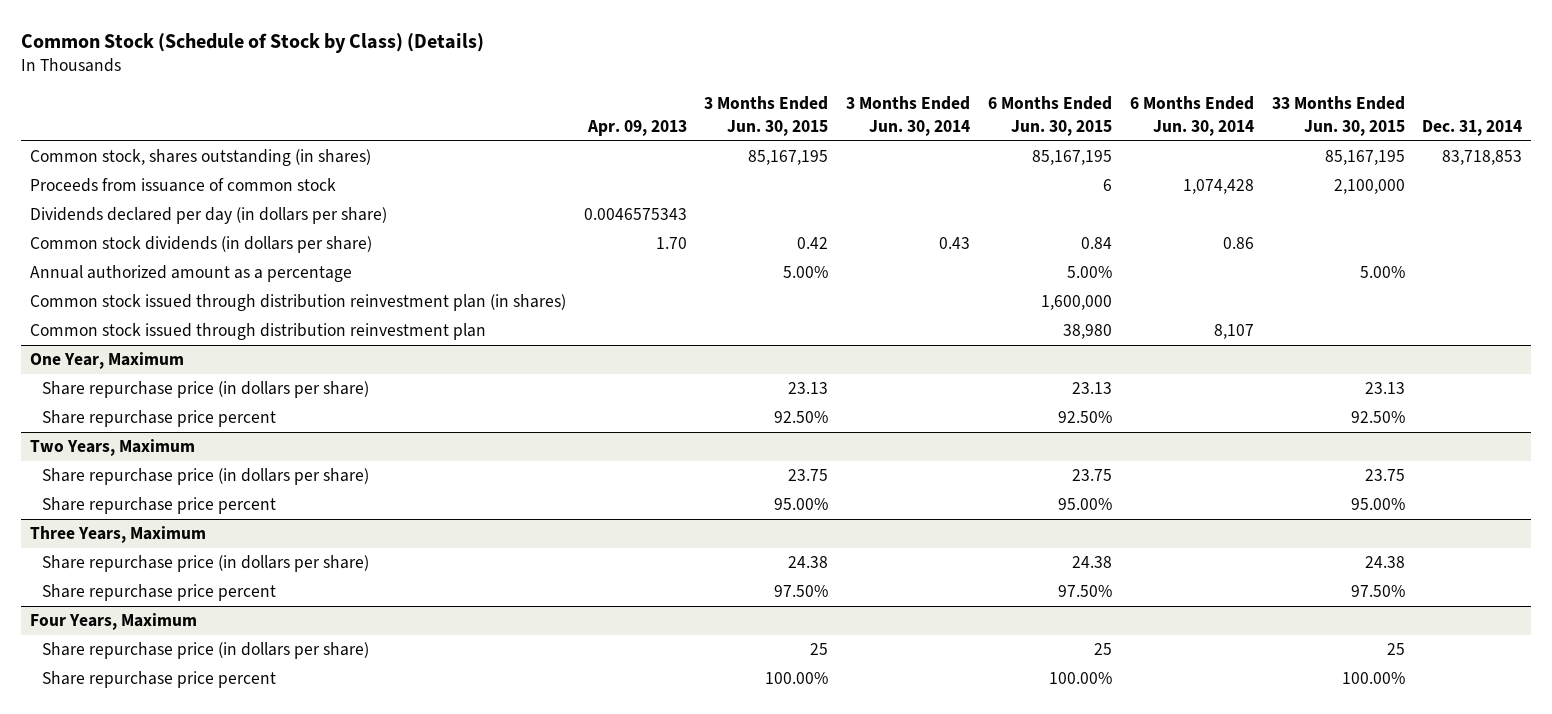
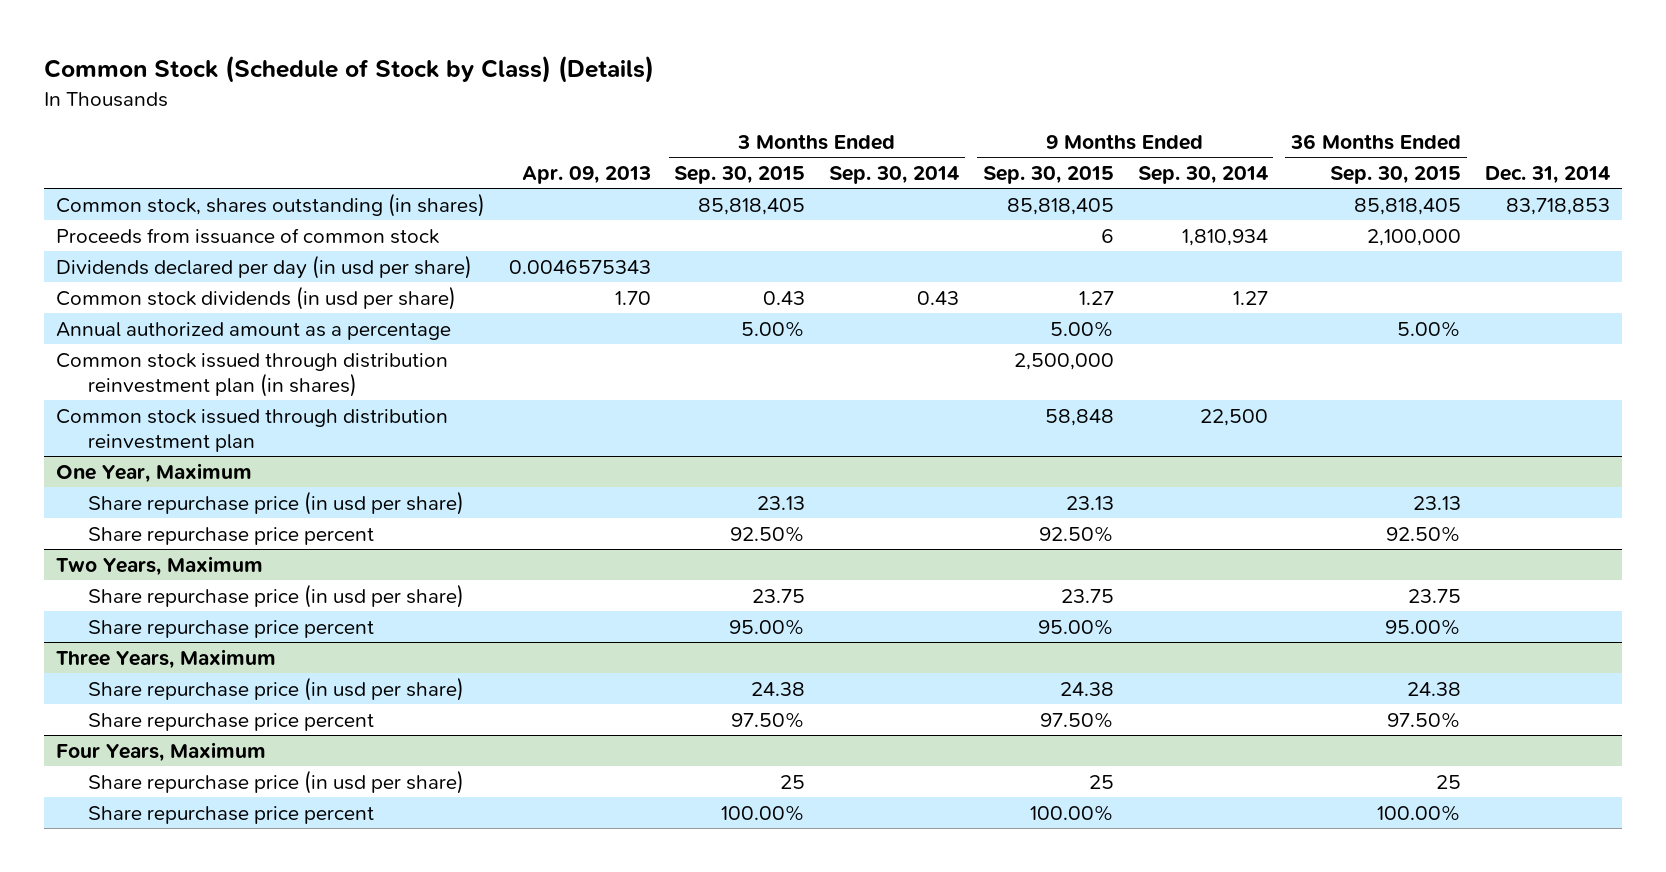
- | Apr. 09, 2013 | 3 Months Ended Jun. 30, 2015 | 3 Months Ended Jun. 30, 2014 | 6 Months Ended Jun. 30, 2015 | 6 Months Ended Jun. 30, 2014 | 33 Months Ended Jun. 30, 2015 | Dec. 31, 2014
+ | Apr. 09, 2013 | 3 Months Ended Sep. 30, 2015 | 3 Months Ended Sep. 30, 2014 | 9 Months Ended Sep. 30, 2015 | 9 Months Ended Sep. 30, 2014 | 36 Months Ended Sep. 30, 2015 | Dec. 31, 2014
- Dividends declared per day (in dollars per share) | 0.0046575343 | | | | | |
- Common stock dividends (in dollars per share) | 1.70 | 0.42 | 0.43 | 0.84 | 0.86 | |
+ Dividends declared per day (in usd per share) | 0.0046575343 | | | | | |
+ Common stock dividends (in usd per share) | 1.70 | 0.43 | 0.43 | 1.27 | 1.27 | |
@ One Year, Maximum
- Share repurchase price (in dollars per share) | | 23.13 | | 23.13 | | 23.13 |
+ Share repurchase price (in usd per share) | | 23.13 | | 23.13 | | 23.13 |
@ Two Years, Maximum
- Share repurchase price (in dollars per share) | | 23.75 | | 23.75 | | 23.75 |
+ Share repurchase price (in usd per share) | | 23.75 | | 23.75 | | 23.75 |
@ Three Years, Maximum
- Share repurchase price (in dollars per share) | | 24.38 | | 24.38 | | 24.38 |
+ Share repurchase price (in usd per share) | | 24.38 | | 24.38 | | 24.38 |
@ Four Years, Maximum
- Share repurchase price (in dollars per share) | | 25 | | 25 | | 25 |
+ Share repurchase price (in usd per share) | | 25 | | 25 | | 25 |

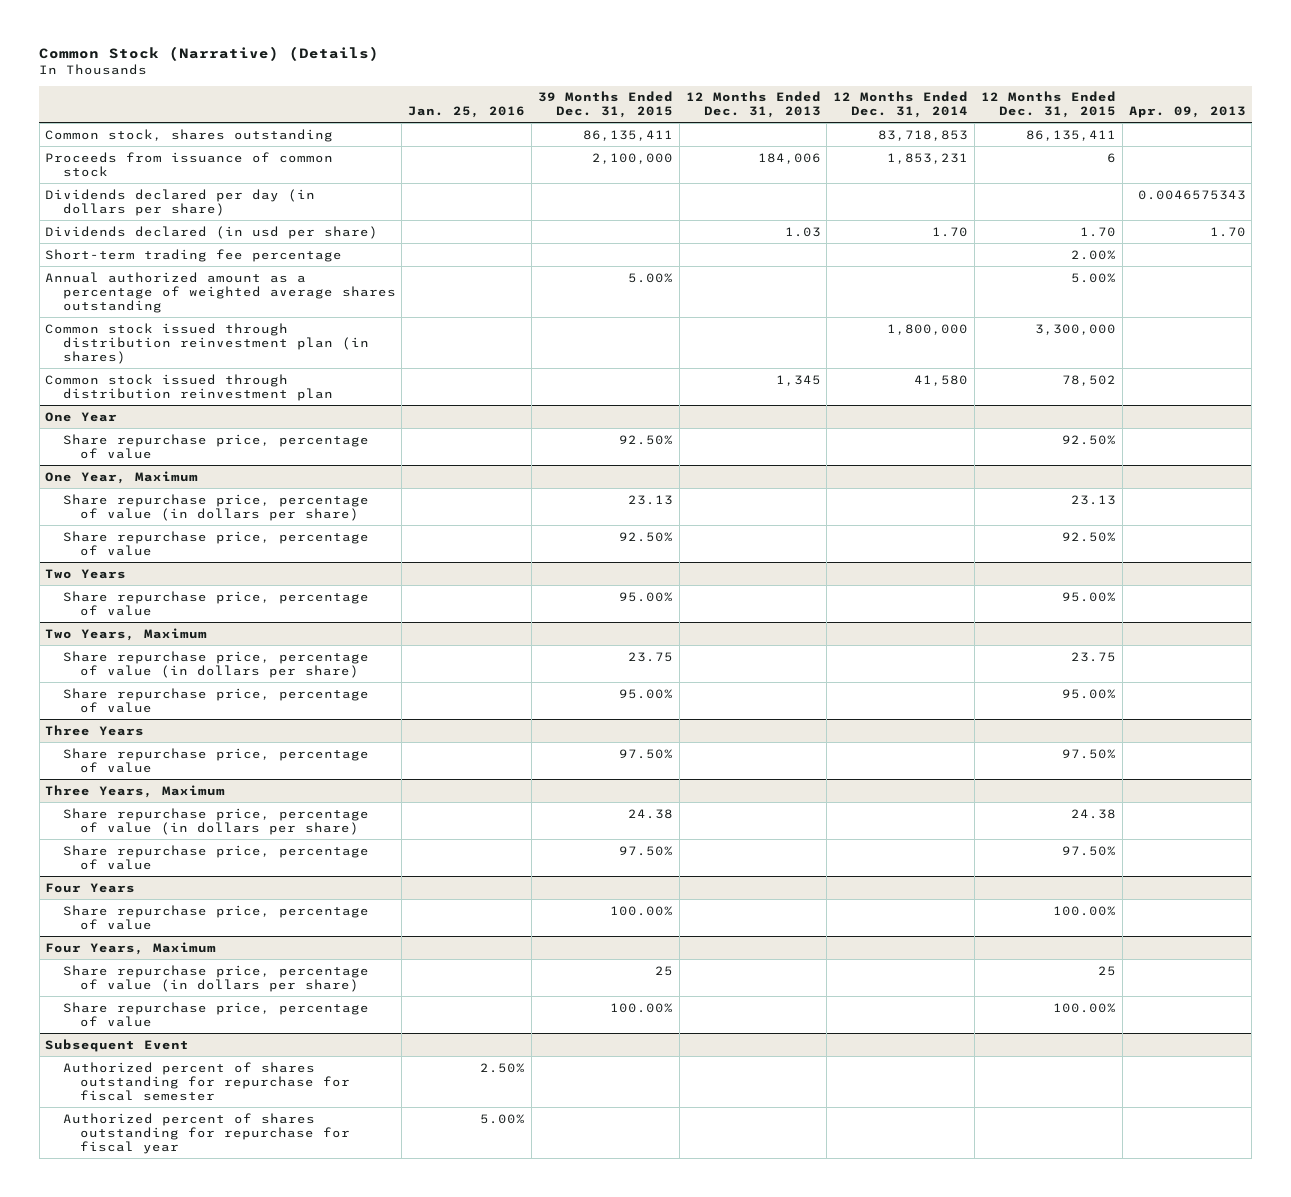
- Common Stock (Schedule of Stock by Class) (Details)
+ Common Stock (Narrative) (Details)
- | Apr. 09, 2013 | 3 Months Ended Sep. 30, 2015 | 3 Months Ended Sep. 30, 2014 | 9 Months Ended Sep. 30, 2015 | 9 Months Ended Sep. 30, 2014 | 36 Months Ended Sep. 30, 2015 | Dec. 31, 2014
+ | Jan. 25, 2016 | 39 Months Ended Dec. 31, 2015 | 12 Months Ended Dec. 31, 2013 | 12 Months Ended Dec. 31, 2014 | 12 Months Ended Dec. 31, 2015 | Apr. 09, 2013
- Common stock, shares outstanding (in shares) | | 85,818,405 | | 85,818,405 | | 85,818,405 | 83,718,853
+ Common stock, shares outstanding | | 86,135,411 | | 83,718,853 | 86,135,411 |
- Dividends declared per day (in usd per share) | 0.0046575343 | | | | | |
- Common stock dividends (in usd per share) | 1.70 | 0.43 | 0.43 | 1.27 | 1.27 | |
- Annual authorized amount as a percentage | | 5.00% | | 5.00% | | 5.00% |
+ Dividends declared per day (in dollars per share) | | | | | | 0.0046575343
+ Dividends declared (in usd per share) | | | 1.03 | 1.70 | 1.70 | 1.70
+ Short-term trading fee percentage | | | | | 2.00% |
+ Annual authorized amount as a percentage of weighted average shares outstanding | | 5.00% | | | 5.00% |
+ One Year
+ Share repurchase price, percentage of value | | 92.50% | | | 92.50% |
@ One Year, Maximum
- Share repurchase price (in usd per share) | | 23.13 | | 23.13 | | 23.13 |
- Share repurchase price percent | | 92.50% | | 92.50% | | 92.50% |
+ Share repurchase price, percentage of value (in dollars per share) | | 23.13 | | | 23.13 |
+ Share repurchase price, percentage of value | | 92.50% | | | 92.50% |
+ Two Years
+ Share repurchase price, percentage of value | | 95.00% | | | 95.00% |
@ Two Years, Maximum
- Share repurchase price (in usd per share) | | 23.75 | | 23.75 | | 23.75 |
- Share repurchase price percent | | 95.00% | | 95.00% | | 95.00% |
+ Share repurchase price, percentage of value (in dollars per share) | | 23.75 | | | 23.75 |
+ Share repurchase price, percentage of value | | 95.00% | | | 95.00% |
+ Three Years
+ Share repurchase price, percentage of value | | 97.50% | | | 97.50% |
@ Three Years, Maximum
- Share repurchase price (in usd per share) | | 24.38 | | 24.38 | | 24.38 |
- Share repurchase price percent | | 97.50% | | 97.50% | | 97.50% |
+ Share repurchase price, percentage of value (in dollars per share) | | 24.38 | | | 24.38 |
+ Share repurchase price, percentage of value | | 97.50% | | | 97.50% |
+ Four Years
+ Share repurchase price, percentage of value | | 100.00% | | | 100.00% |
@ Four Years, Maximum
- Share repurchase price (in usd per share) | | 25 | | 25 | | 25 |
- Share repurchase price percent | | 100.00% | | 100.00% | | 100.00% |
+ Share repurchase price, percentage of value (in dollars per share) | | 25 | | | 25 |
+ Share repurchase price, percentage of value | | 100.00% | | | 100.00% |
+ Subsequent Event
+ Authorized percent of shares outstanding for repurchase for fiscal semester | 2.50% | | | | |
+ Authorized percent of shares outstanding for repurchase for fiscal year | 5.00% | | | | |

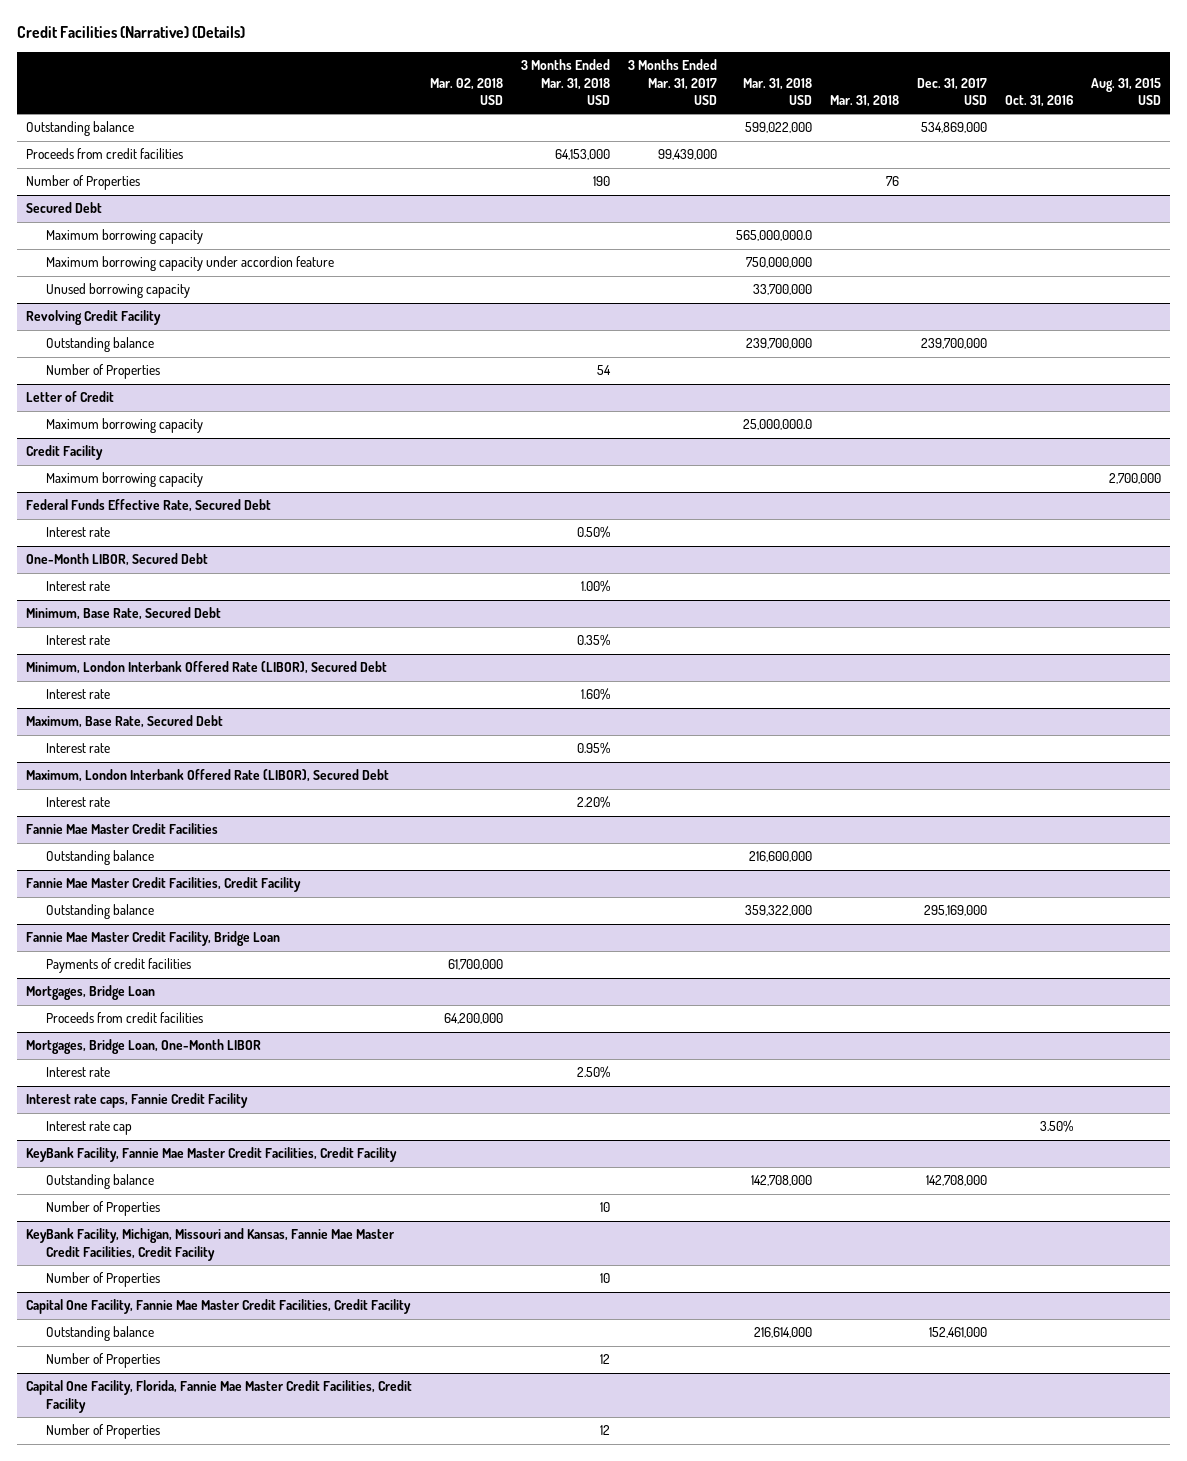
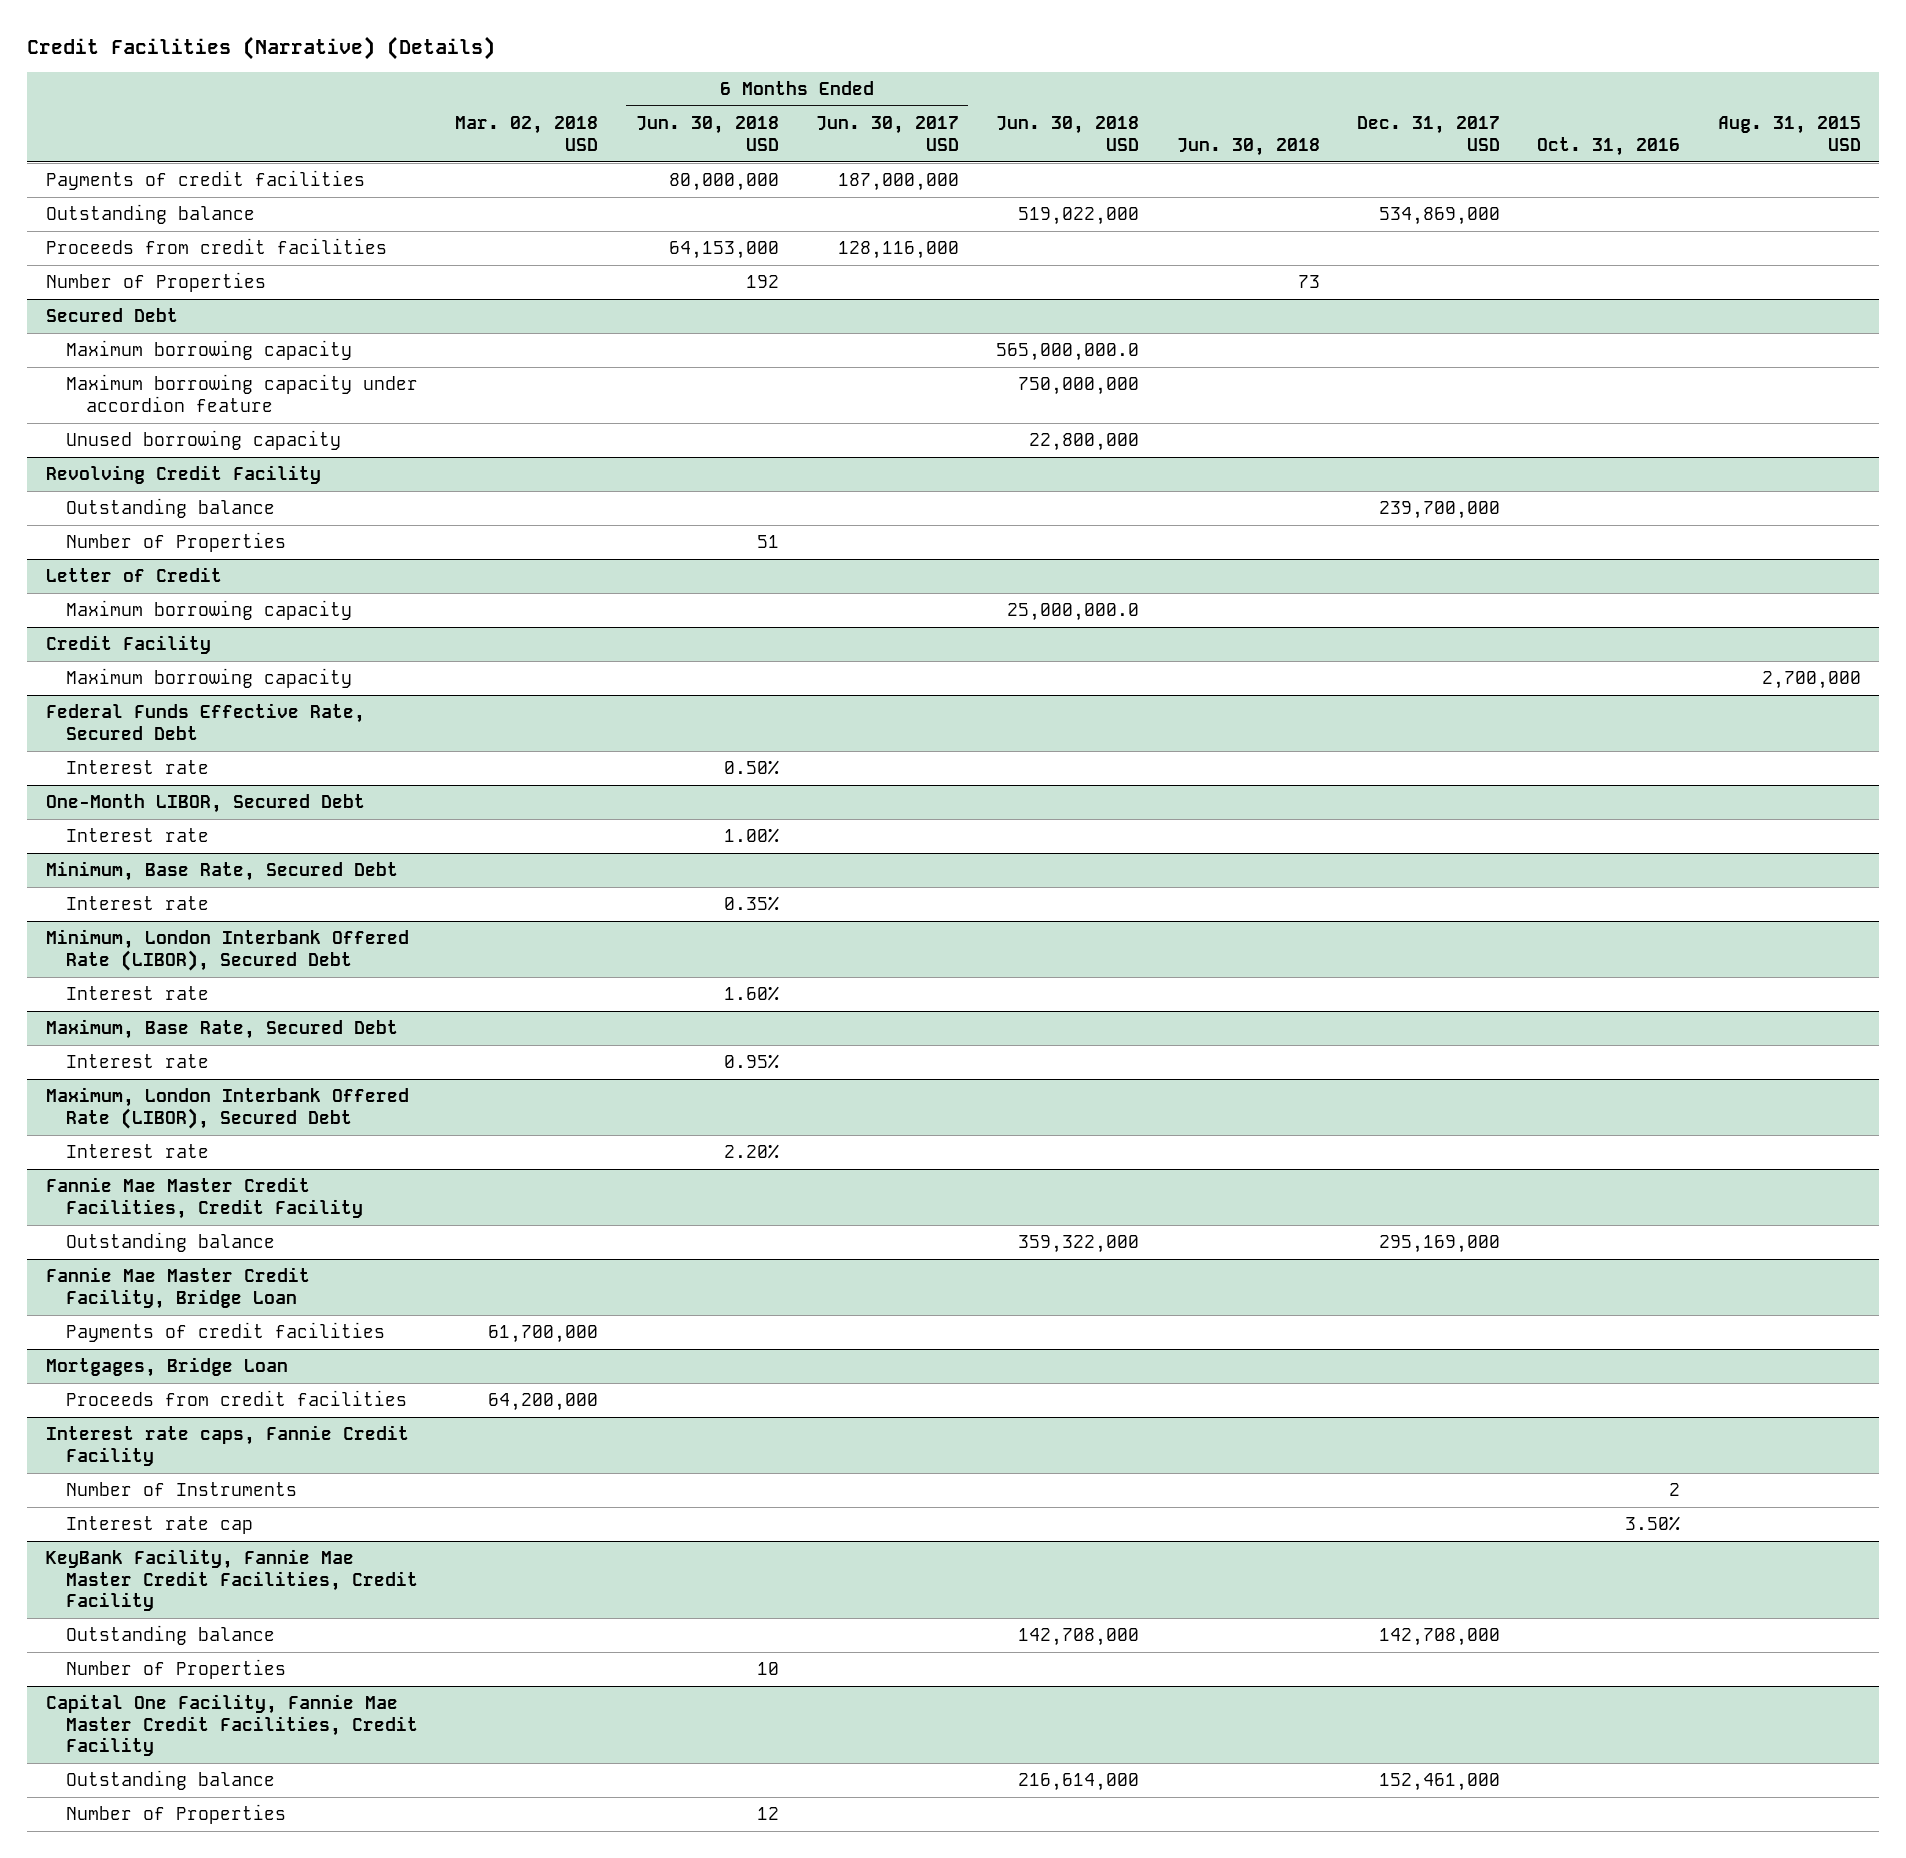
- | Mar. 02, 2018 USD | 3 Months Ended Mar. 31, 2018 USD | 3 Months Ended Mar. 31, 2017 USD | Mar. 31, 2018 USD | Mar. 31, 2018 | Dec. 31, 2017 USD | Oct. 31, 2016 | Aug. 31, 2015 USD
+ | Mar. 02, 2018 USD | 6 Months Ended Jun. 30, 2018 USD | 6 Months Ended Jun. 30, 2017 USD | Jun. 30, 2018 USD | Jun. 30, 2018 | Dec. 31, 2017 USD | Oct. 31, 2016 | Aug. 31, 2015 USD
+ Payments of credit facilities | | 80,000,000 | 187,000,000 | | | | |
- Fannie Mae Master Credit Facilities
- Outstanding balance | | | | 216,600,000 | | | |
- Mortgages, Bridge Loan, One-Month LIBOR
- Interest rate | | 2.50% | | | | | |
@ Interest rate caps, Fannie Credit Facility
+ Number of Instruments | | | | | | | 2 |
- KeyBank Facility, Michigan, Missouri and Kansas, Fannie Mae Master Credit Facilities, Credit Facility
- Number of Properties | | 10 | | | | | |
- Capital One Facility, Florida, Fannie Mae Master Credit Facilities, Credit Facility
- Number of Properties | | 12 | | | | | |

